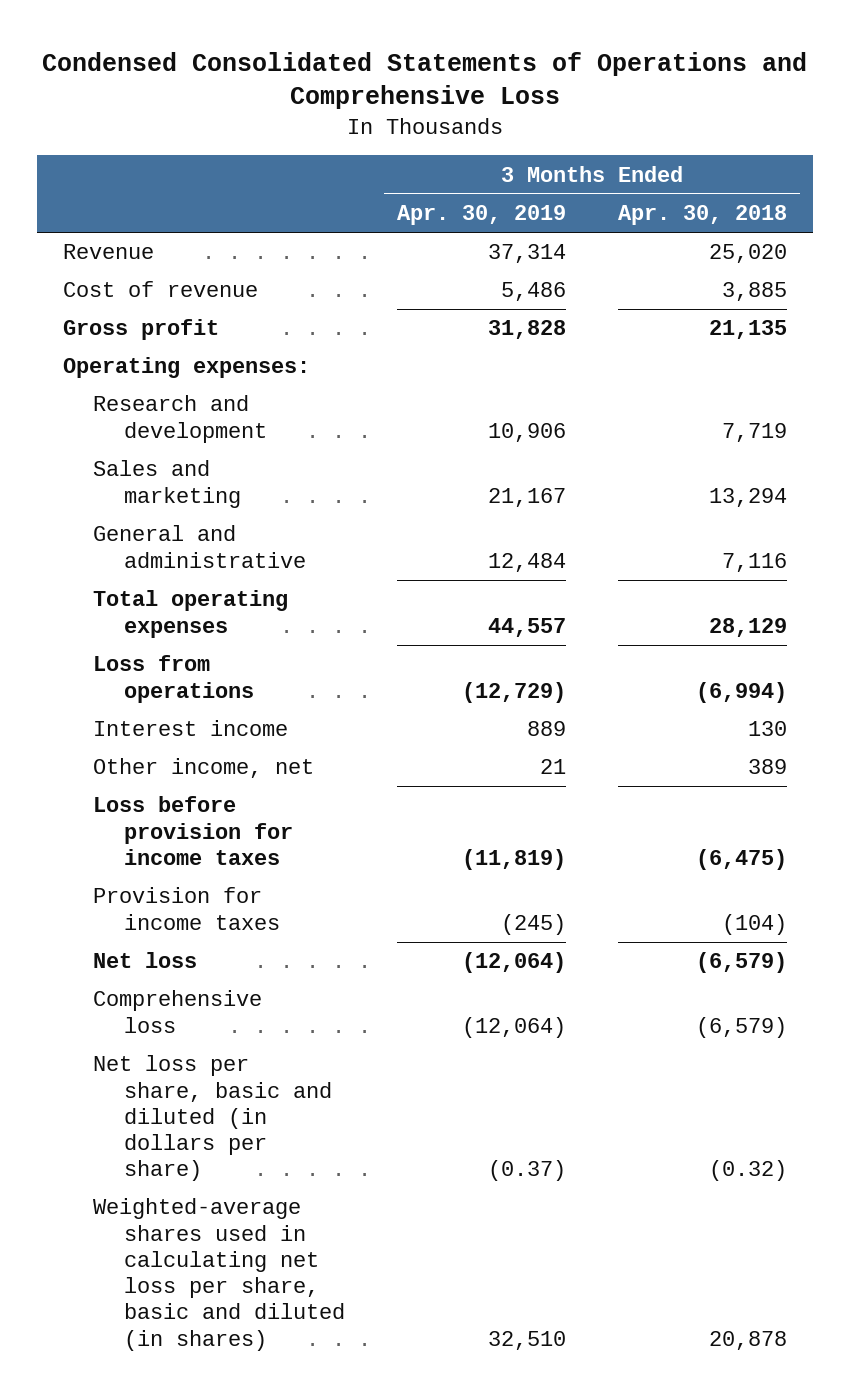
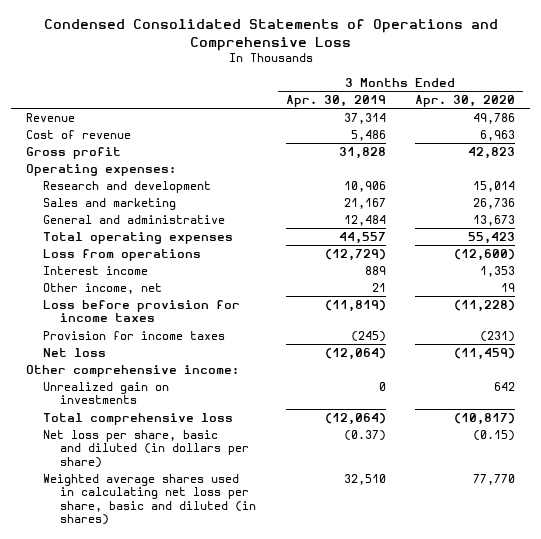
- | 3 Months Ended Apr. 30, 2019 | 3 Months Ended Apr. 30, 2018
+ | 3 Months Ended Apr. 30, 2019 | 3 Months Ended Apr. 30, 2020
- Comprehensive loss | (12,064) | (6,579)
+ Other comprehensive income:
+ Unrealized gain on investments | 0 | 642
+ Total comprehensive loss | (12,064) | (10,817)
- Weighted-average shares used in calculating net loss per share, basic and diluted (in shares) | 32,510 | 20,878
+ Weighted average shares used in calculating net loss per share, basic and diluted (in shares) | 32,510 | 77,770

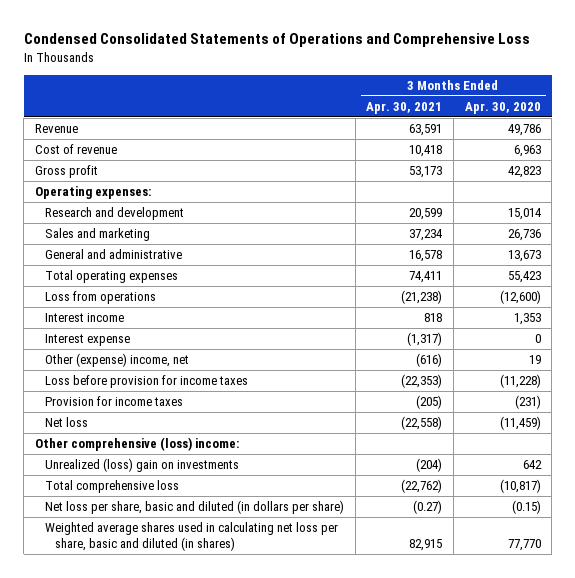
- | 3 Months Ended Apr. 30, 2019 | 3 Months Ended Apr. 30, 2020
+ | 3 Months Ended Apr. 30, 2021 | 3 Months Ended Apr. 30, 2020
- Other income, net | 21 | 19
+ Interest expense | (1,317) | 0
+ Other (expense) income, net | (616) | 19
- Other comprehensive income:
- Unrealized gain on investments | 0 | 642
+ Other comprehensive (loss) income:
+ Unrealized (loss) gain on investments | (204) | 642

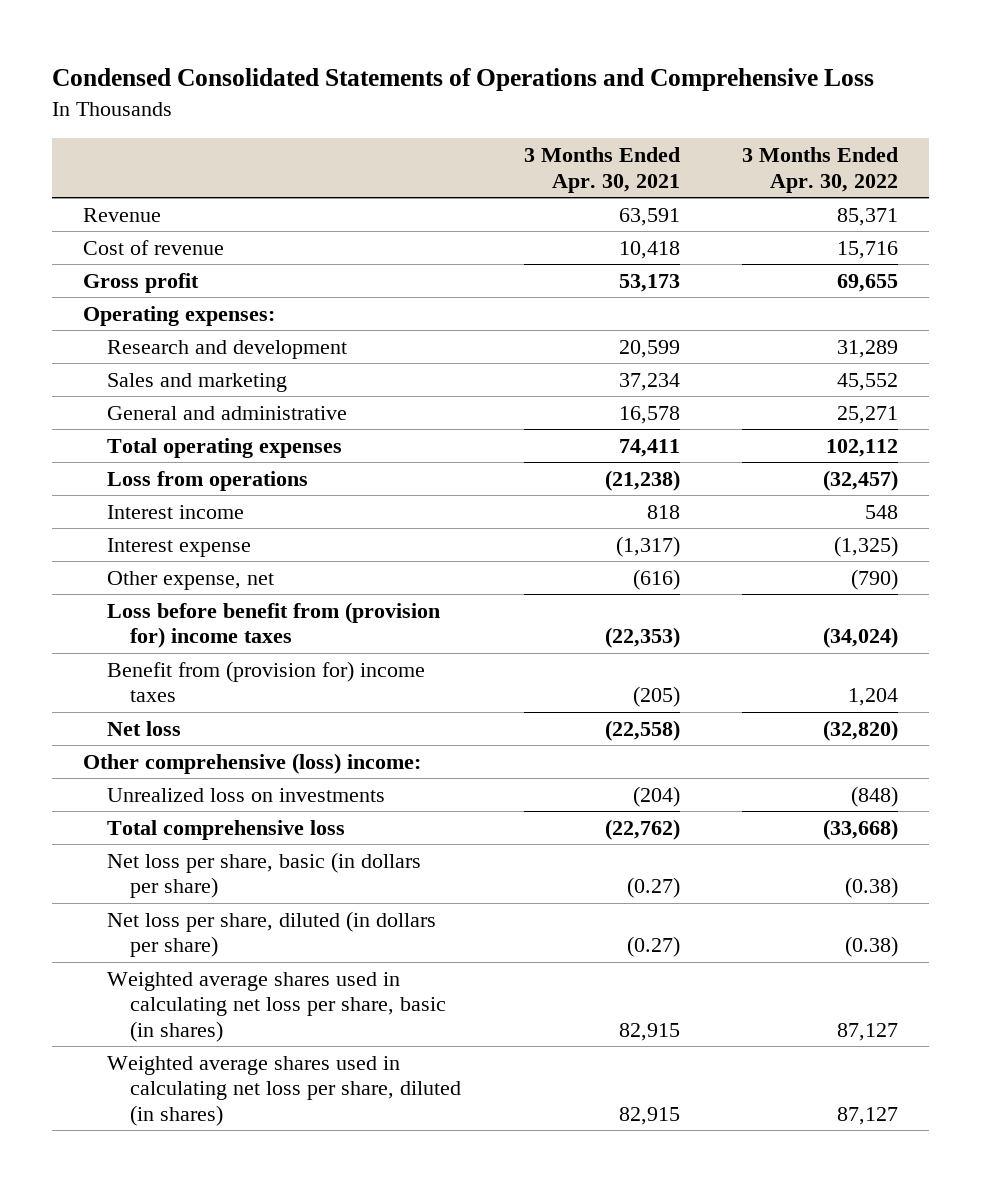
- | 3 Months Ended Apr. 30, 2021 | 3 Months Ended Apr. 30, 2020
+ | 3 Months Ended Apr. 30, 2021 | 3 Months Ended Apr. 30, 2022
- Other (expense) income, net | (616) | 19
- Loss before provision for income taxes | (22,353) | (11,228)
- Provision for income taxes | (205) | (231)
+ Other expense, net | (616) | (790)
+ Loss before benefit from (provision for) income taxes | (22,353) | (34,024)
+ Benefit from (provision for) income taxes | (205) | 1,204
- Unrealized (loss) gain on investments | (204) | 642
+ Unrealized loss on investments | (204) | (848)
- Net loss per share, basic and diluted (in dollars per share) | (0.27) | (0.15)
- Weighted average shares used in calculating net loss per share, basic and diluted (in shares) | 82,915 | 77,770
+ Net loss per share, basic (in dollars per share) | (0.27) | (0.38)
+ Net loss per share, diluted (in dollars per share) | (0.27) | (0.38)
+ Weighted average shares used in calculating net loss per share, basic (in shares) | 82,915 | 87,127
+ Weighted average shares used in calculating net loss per share, diluted (in shares) | 82,915 | 87,127

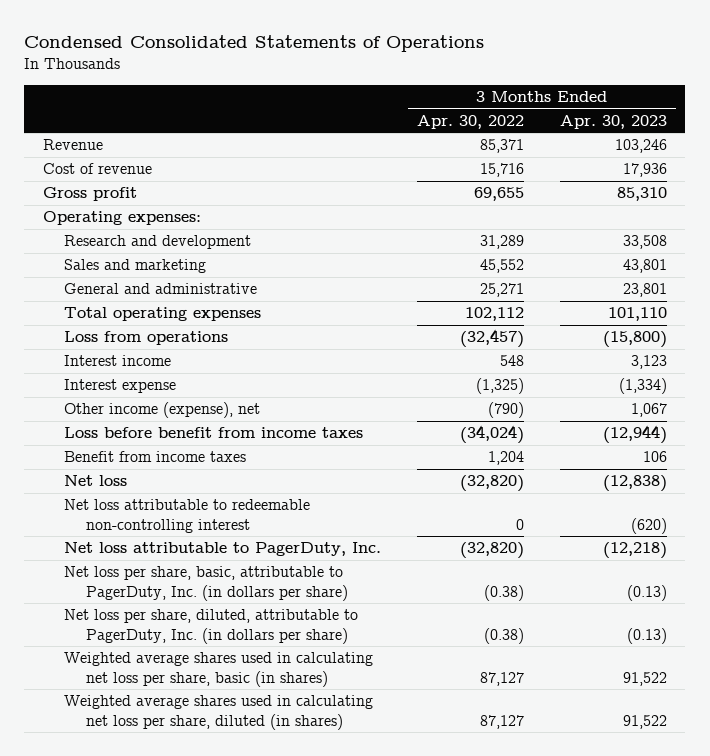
- Condensed Consolidated Statements of Operations and Comprehensive Loss
+ Condensed Consolidated Statements of Operations
- | 3 Months Ended Apr. 30, 2021 | 3 Months Ended Apr. 30, 2022
+ | 3 Months Ended Apr. 30, 2022 | 3 Months Ended Apr. 30, 2023
- Other expense, net | (616) | (790)
- Loss before benefit from (provision for) income taxes | (22,353) | (34,024)
- Benefit from (provision for) income taxes | (205) | 1,204
+ Other income (expense), net | (790) | 1,067
+ Loss before benefit from income taxes | (34,024) | (12,944)
+ Benefit from income taxes | 1,204 | 106
- Other comprehensive (loss) income:
- Unrealized loss on investments | (204) | (848)
- Total comprehensive loss | (22,762) | (33,668)
- Net loss per share, basic (in dollars per share) | (0.27) | (0.38)
- Net loss per share, diluted (in dollars per share) | (0.27) | (0.38)
+ Net loss attributable to redeemable non-controlling interest | 0 | (620)
+ Net loss attributable to PagerDuty, Inc. | (32,820) | (12,218)
+ Net loss per share, basic, attributable to PagerDuty, Inc. (in dollars per share) | (0.38) | (0.13)
+ Net loss per share, diluted, attributable to PagerDuty, Inc. (in dollars per share) | (0.38) | (0.13)

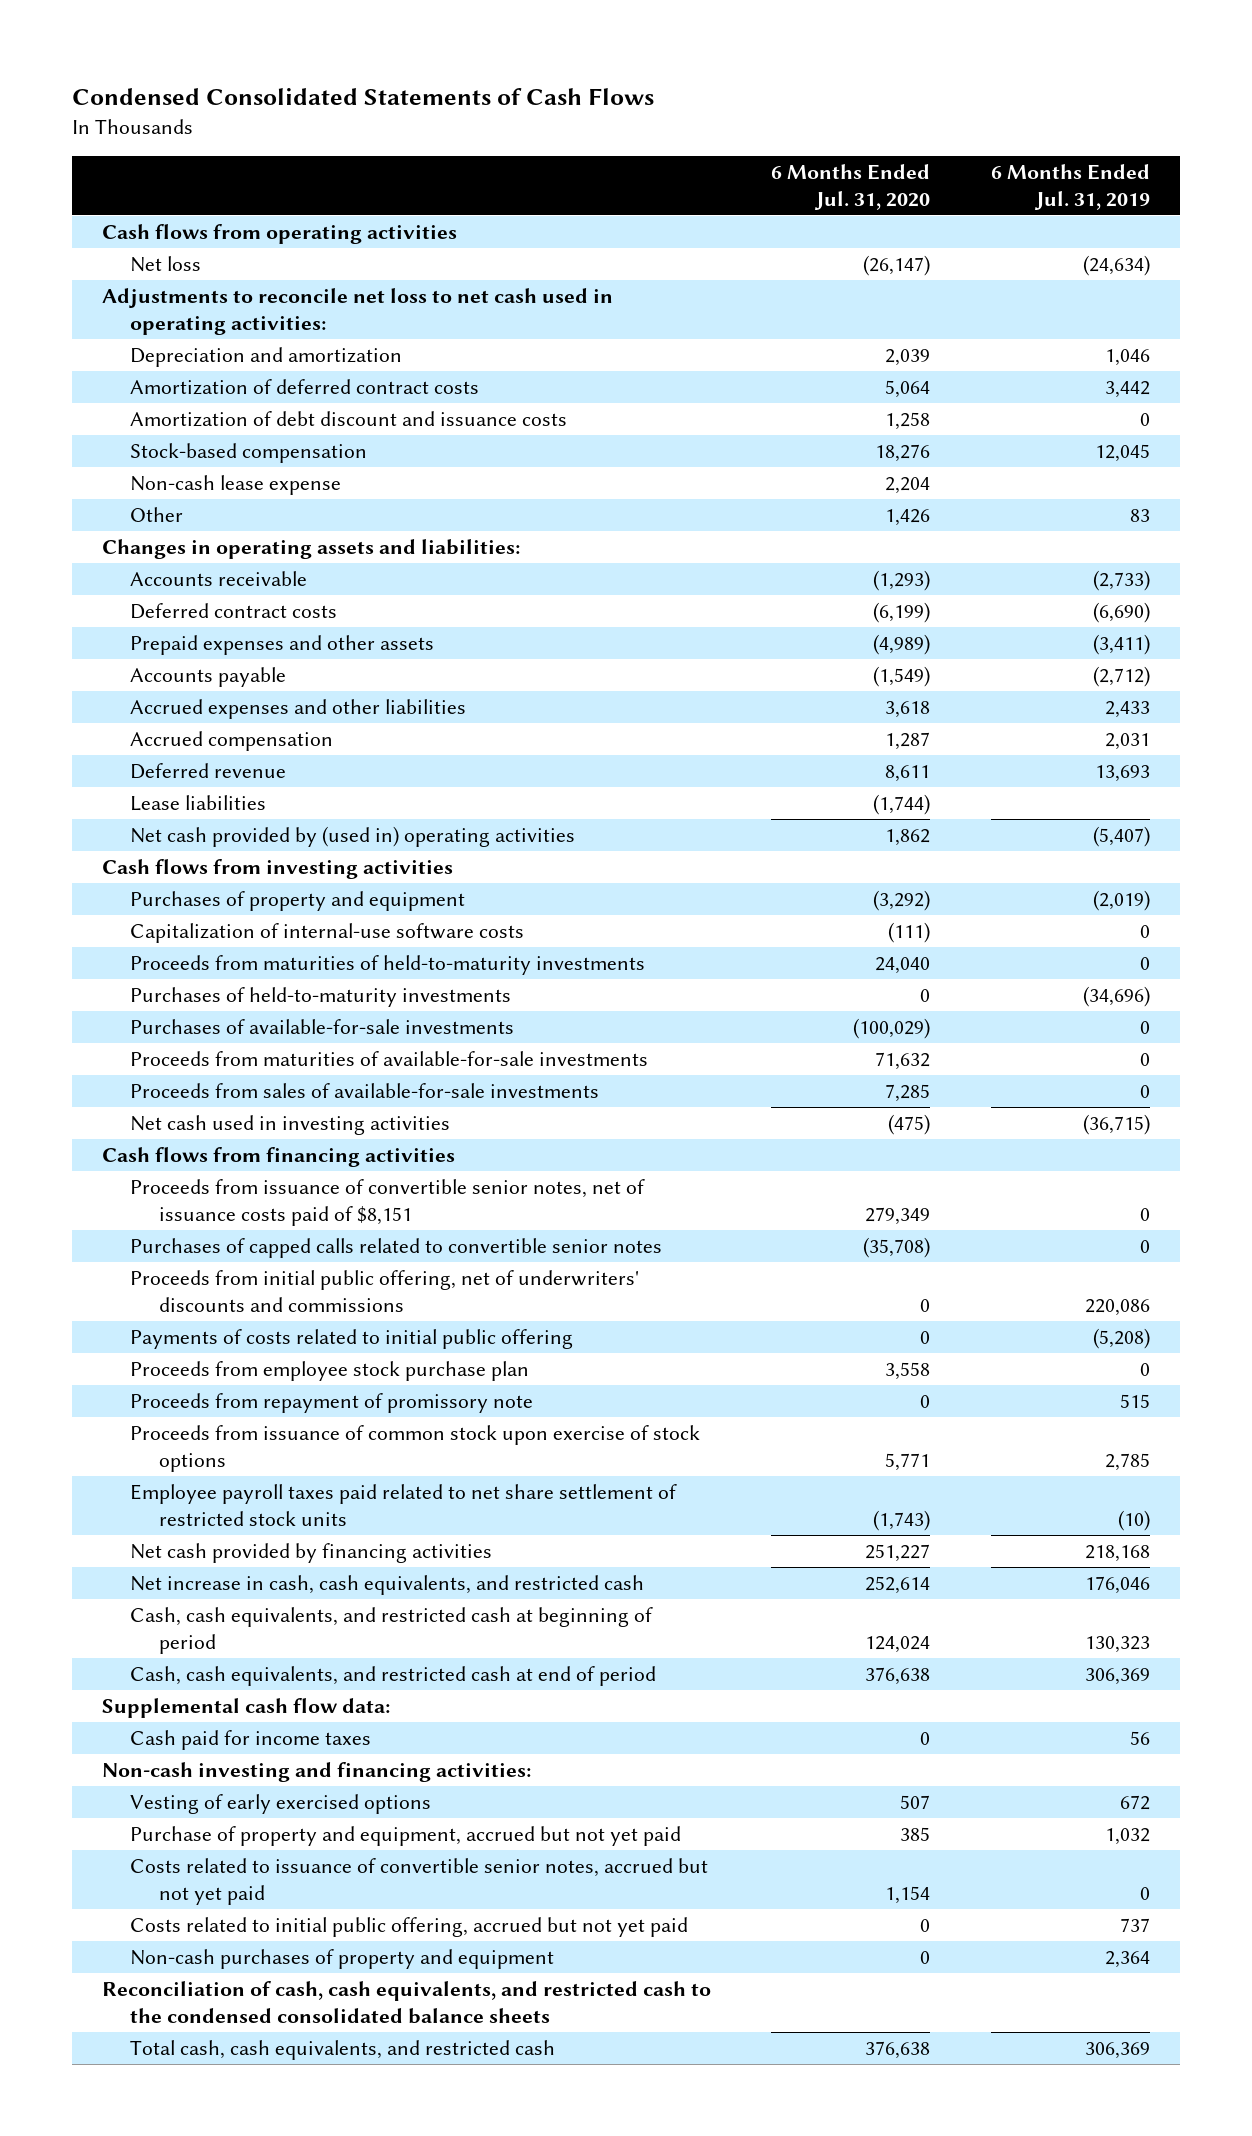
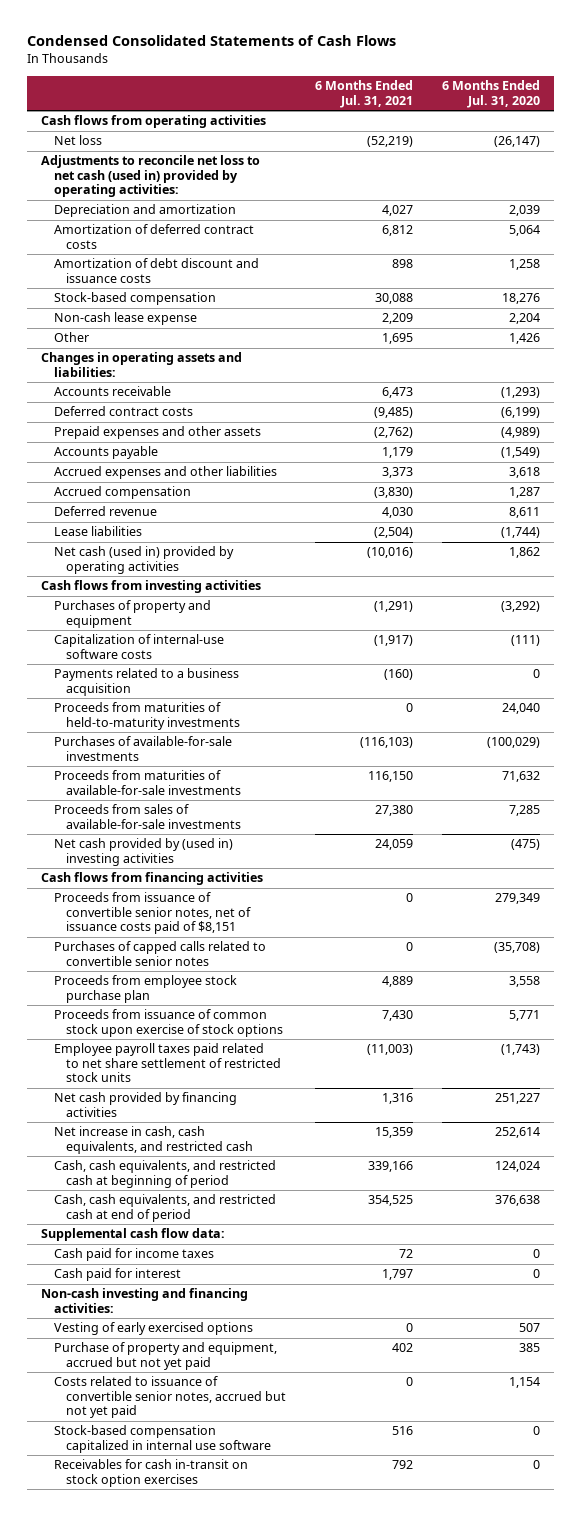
- | 6 Months Ended Jul. 31, 2020 | 6 Months Ended Jul. 31, 2019
+ | 6 Months Ended Jul. 31, 2021 | 6 Months Ended Jul. 31, 2020
- Adjustments to reconcile net loss to net cash used in operating activities:
+ Adjustments to reconcile net loss to net cash (used in) provided by operating activities:
- Net cash provided by (used in) operating activities | 1,862 | (5,407)
+ Net cash (used in) provided by operating activities | (10,016) | 1,862
+ Payments related to a business acquisition | (160) | 0
- Purchases of held-to-maturity investments | 0 | (34,696)
- Net cash used in investing activities | (475) | (36,715)
+ Net cash provided by (used in) investing activities | 24,059 | (475)
- Proceeds from initial public offering, net of underwriters' discounts and commissions | 0 | 220,086
- Payments of costs related to initial public offering | 0 | (5,208)
- Proceeds from repayment of promissory note | 0 | 515
+ Cash paid for interest | 1,797 | 0
- Costs related to initial public offering, accrued but not yet paid | 0 | 737
- Non-cash purchases of property and equipment | 0 | 2,364
- Reconciliation of cash, cash equivalents, and restricted cash to the condensed consolidated balance sheets
- Total cash, cash equivalents, and restricted cash | 376,638 | 306,369
+ Stock-based compensation capitalized in internal use software | 516 | 0
+ Receivables for cash in-transit on stock option exercises | 792 | 0

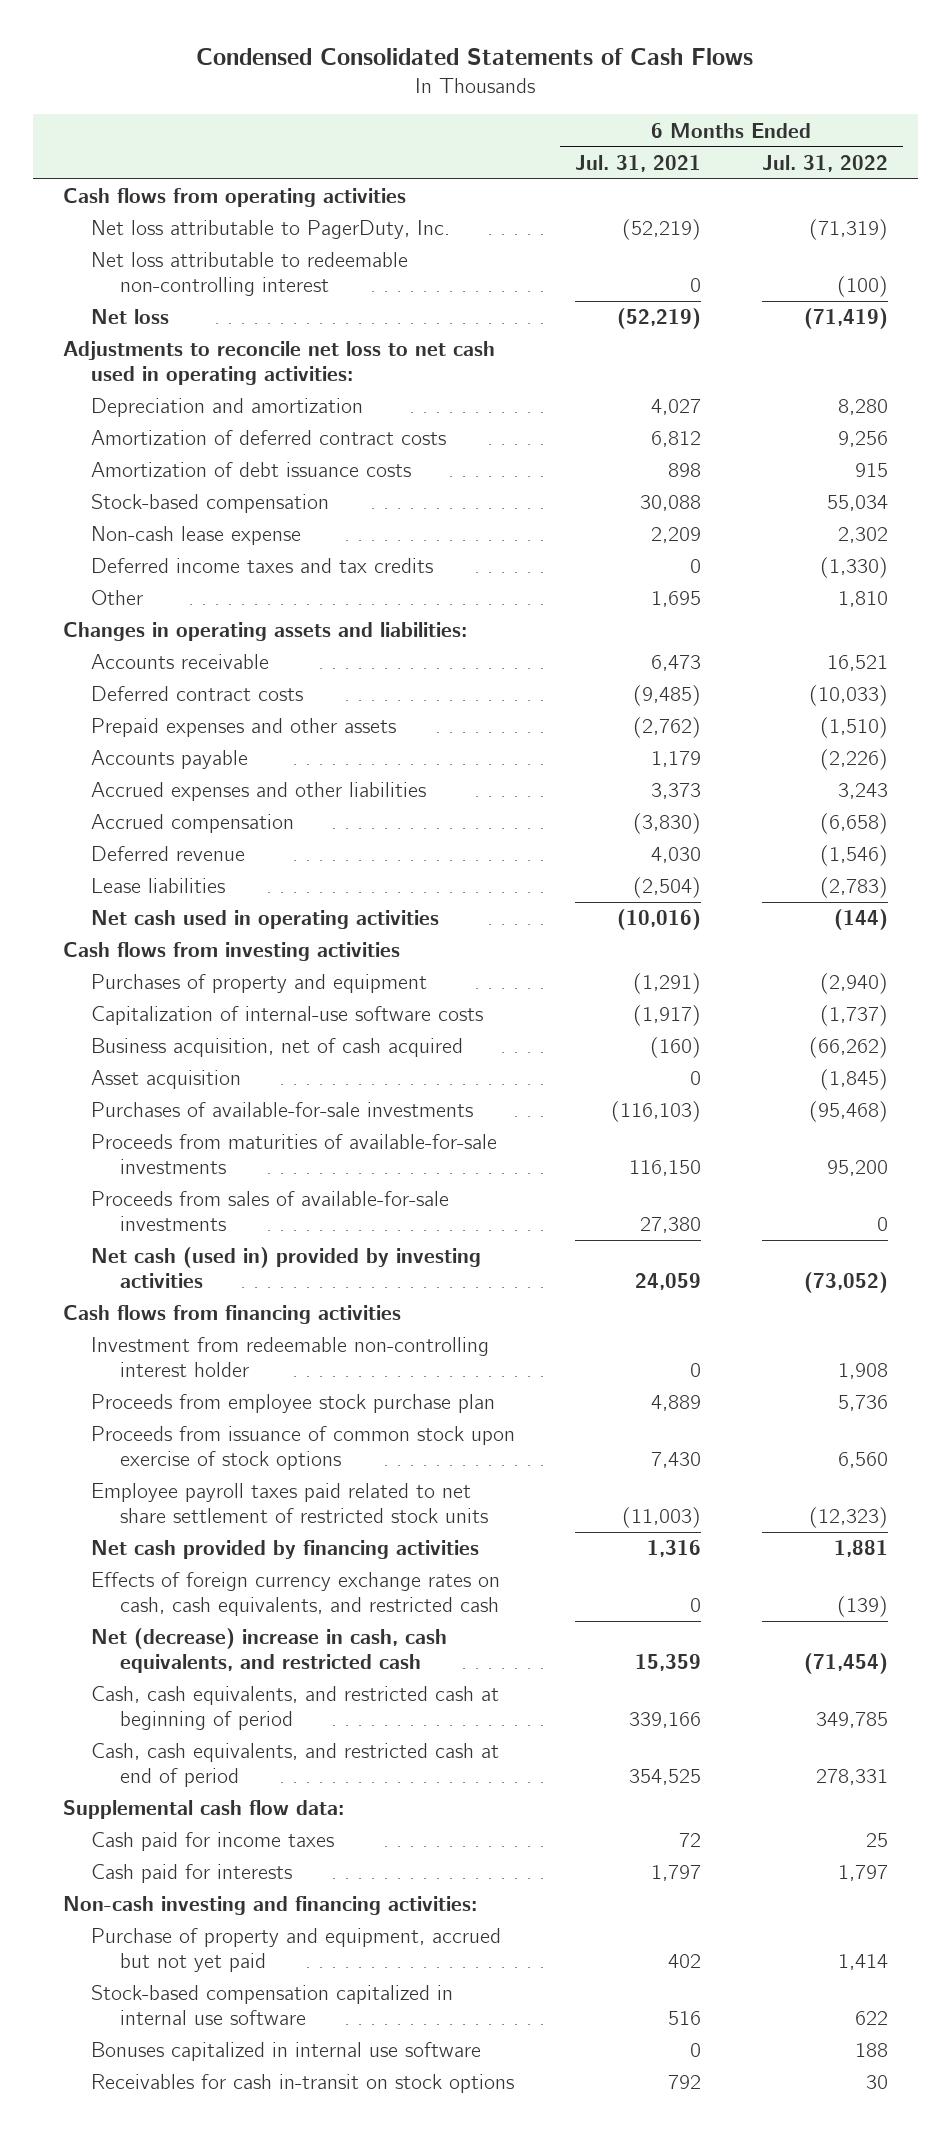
- | 6 Months Ended Jul. 31, 2021 | 6 Months Ended Jul. 31, 2020
+ | 6 Months Ended Jul. 31, 2021 | 6 Months Ended Jul. 31, 2022
+ Net loss attributable to PagerDuty, Inc. | (52,219) | (71,319)
+ Net loss attributable to redeemable non-controlling interest | 0 | (100)
- Adjustments to reconcile net loss to net cash (used in) provided by operating activities:
+ Adjustments to reconcile net loss to net cash used in operating activities:
- Amortization of debt discount and issuance costs | 898 | 1,258
+ Amortization of debt issuance costs | 898 | 915
+ Deferred income taxes and tax credits | 0 | (1,330)
- Net cash (used in) provided by operating activities | (10,016) | 1,862
+ Net cash used in operating activities | (10,016) | (144)
- Payments related to a business acquisition | (160) | 0
- Proceeds from maturities of held-to-maturity investments | 0 | 24,040
+ Business acquisition, net of cash acquired | (160) | (66,262)
+ Asset acquisition | 0 | (1,845)
- Net cash provided by (used in) investing activities | 24,059 | (475)
+ Net cash (used in) provided by investing activities | 24,059 | (73,052)
- Proceeds from issuance of convertible senior notes, net of issuance costs paid of $8,151 | 0 | 279,349
- Purchases of capped calls related to convertible senior notes | 0 | (35,708)
+ Investment from redeemable non-controlling interest holder | 0 | 1,908
- Net increase in cash, cash equivalents, and restricted cash | 15,359 | 252,614
+ Effects of foreign currency exchange rates on cash, cash equivalents, and restricted cash | 0 | (139)
+ Net (decrease) increase in cash, cash equivalents, and restricted cash | 15,359 | (71,454)
- Cash paid for interest | 1,797 | 0
+ Cash paid for interests | 1,797 | 1,797
- Vesting of early exercised options | 0 | 507
- Costs related to issuance of convertible senior notes, accrued but not yet paid | 0 | 1,154
- Receivables for cash in-transit on stock option exercises | 792 | 0
+ Bonuses capitalized in internal use software | 0 | 188
+ Receivables for cash in-transit on stock options | 792 | 30

